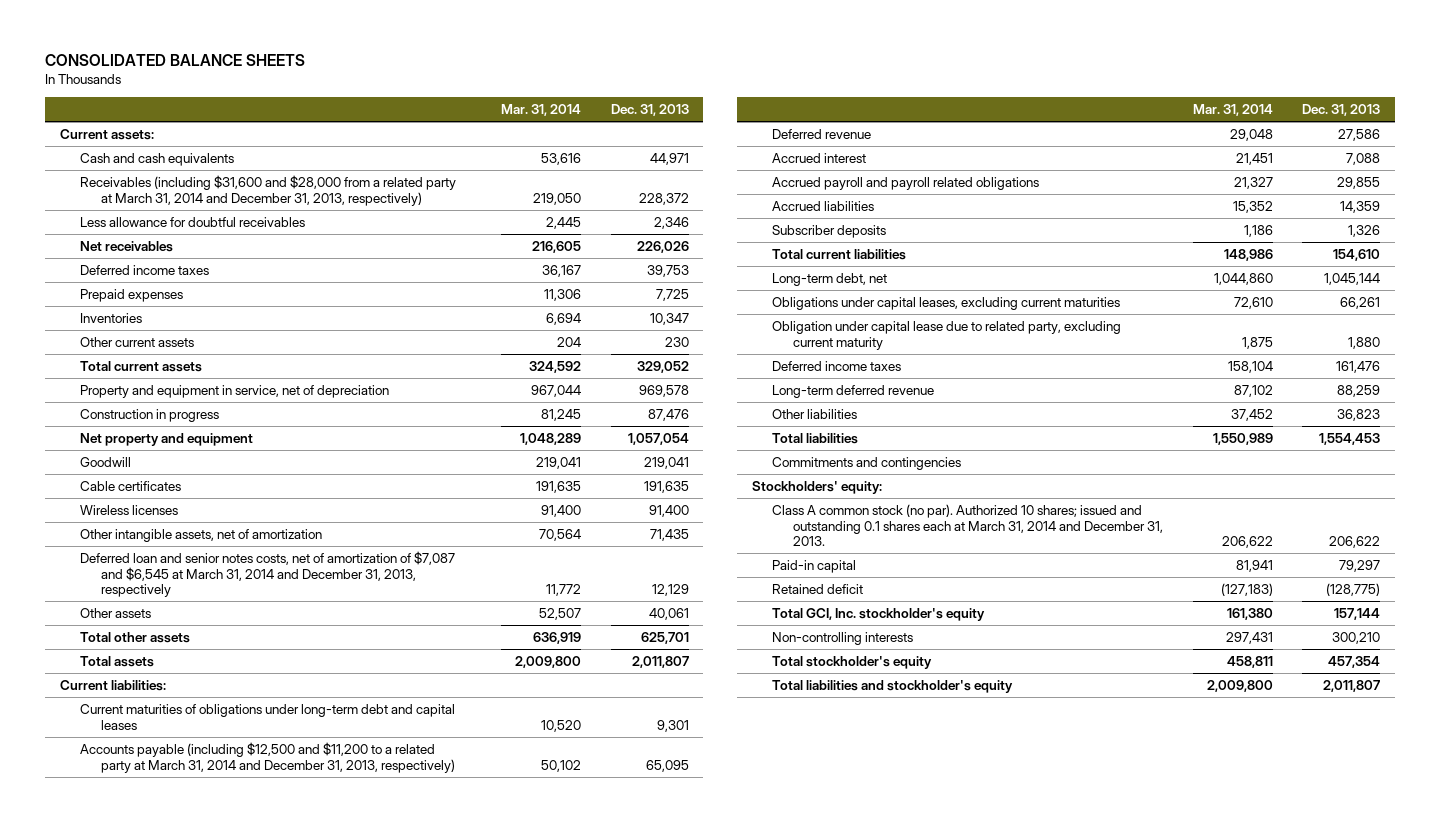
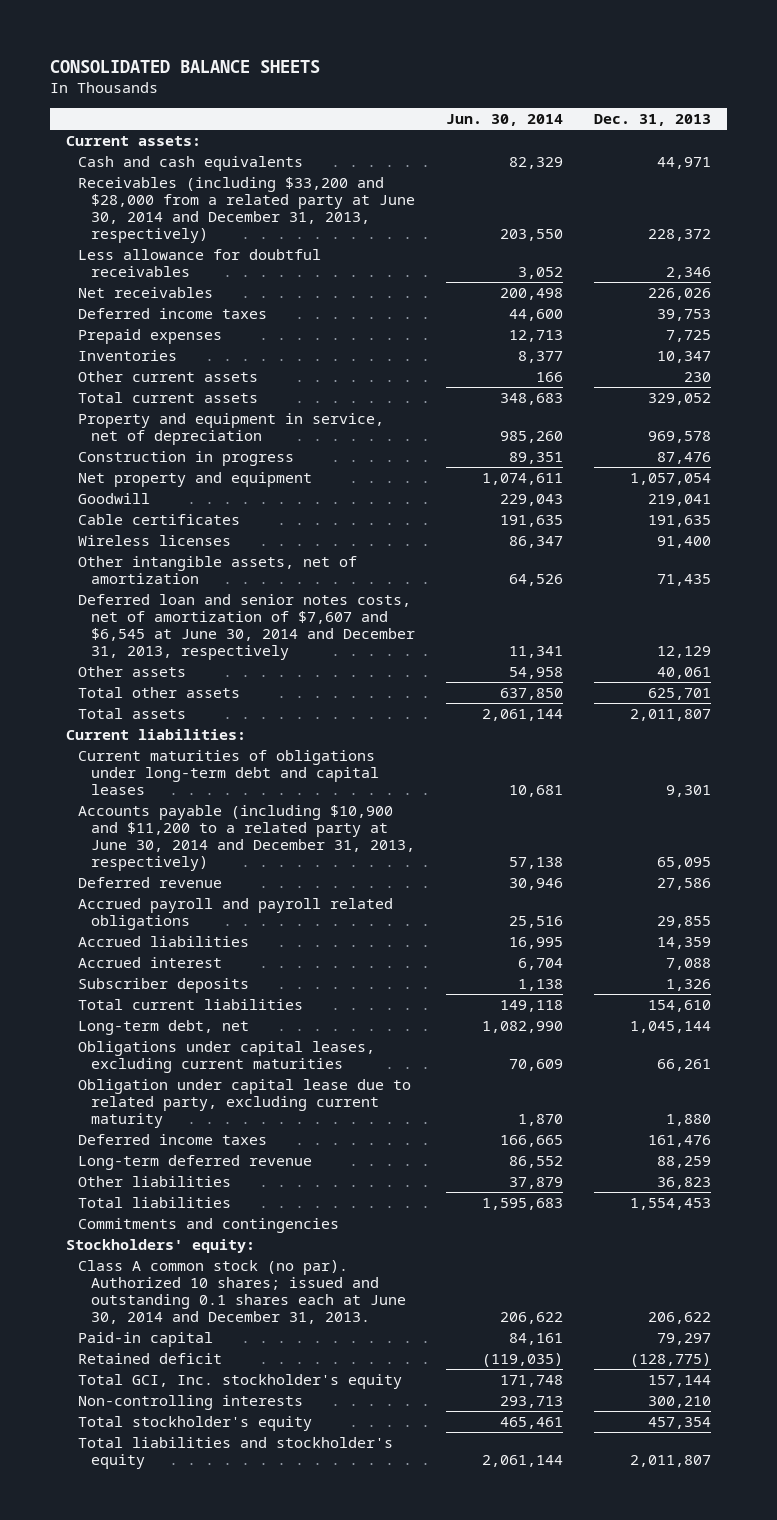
- | Mar. 31, 2014 | Dec. 31, 2013
+ | Jun. 30, 2014 | Dec. 31, 2013
- Receivables (including $31,600 and $28,000 from a related party at March 31, 2014 and December 31, 2013, respectively) | 219,050 | 228,372
+ Receivables (including $33,200 and $28,000 from a related party at June 30, 2014 and December 31, 2013, respectively) | 203,550 | 228,372
- Deferred loan and senior notes costs, net of amortization of $7,087 and $6,545 at March 31, 2014 and December 31, 2013, respectively | 11,772 | 12,129
+ Deferred loan and senior notes costs, net of amortization of $7,607 and $6,545 at June 30, 2014 and December 31, 2013, respectively | 11,341 | 12,129
- Accounts payable (including $12,500 and $11,200 to a related party at March 31, 2014 and December 31, 2013, respectively) | 50,102 | 65,095
+ Accounts payable (including $10,900 and $11,200 to a related party at June 30, 2014 and December 31, 2013, respectively) | 57,138 | 65,095
moved down: Accrued interest | 6,704 | 7,088
- Class A common stock (no par). Authorized 10 shares; issued and outstanding 0.1 shares each at March 31, 2014 and December 31, 2013. | 206,622 | 206,622
+ Class A common stock (no par). Authorized 10 shares; issued and outstanding 0.1 shares each at June 30, 2014 and December 31, 2013. | 206,622 | 206,622

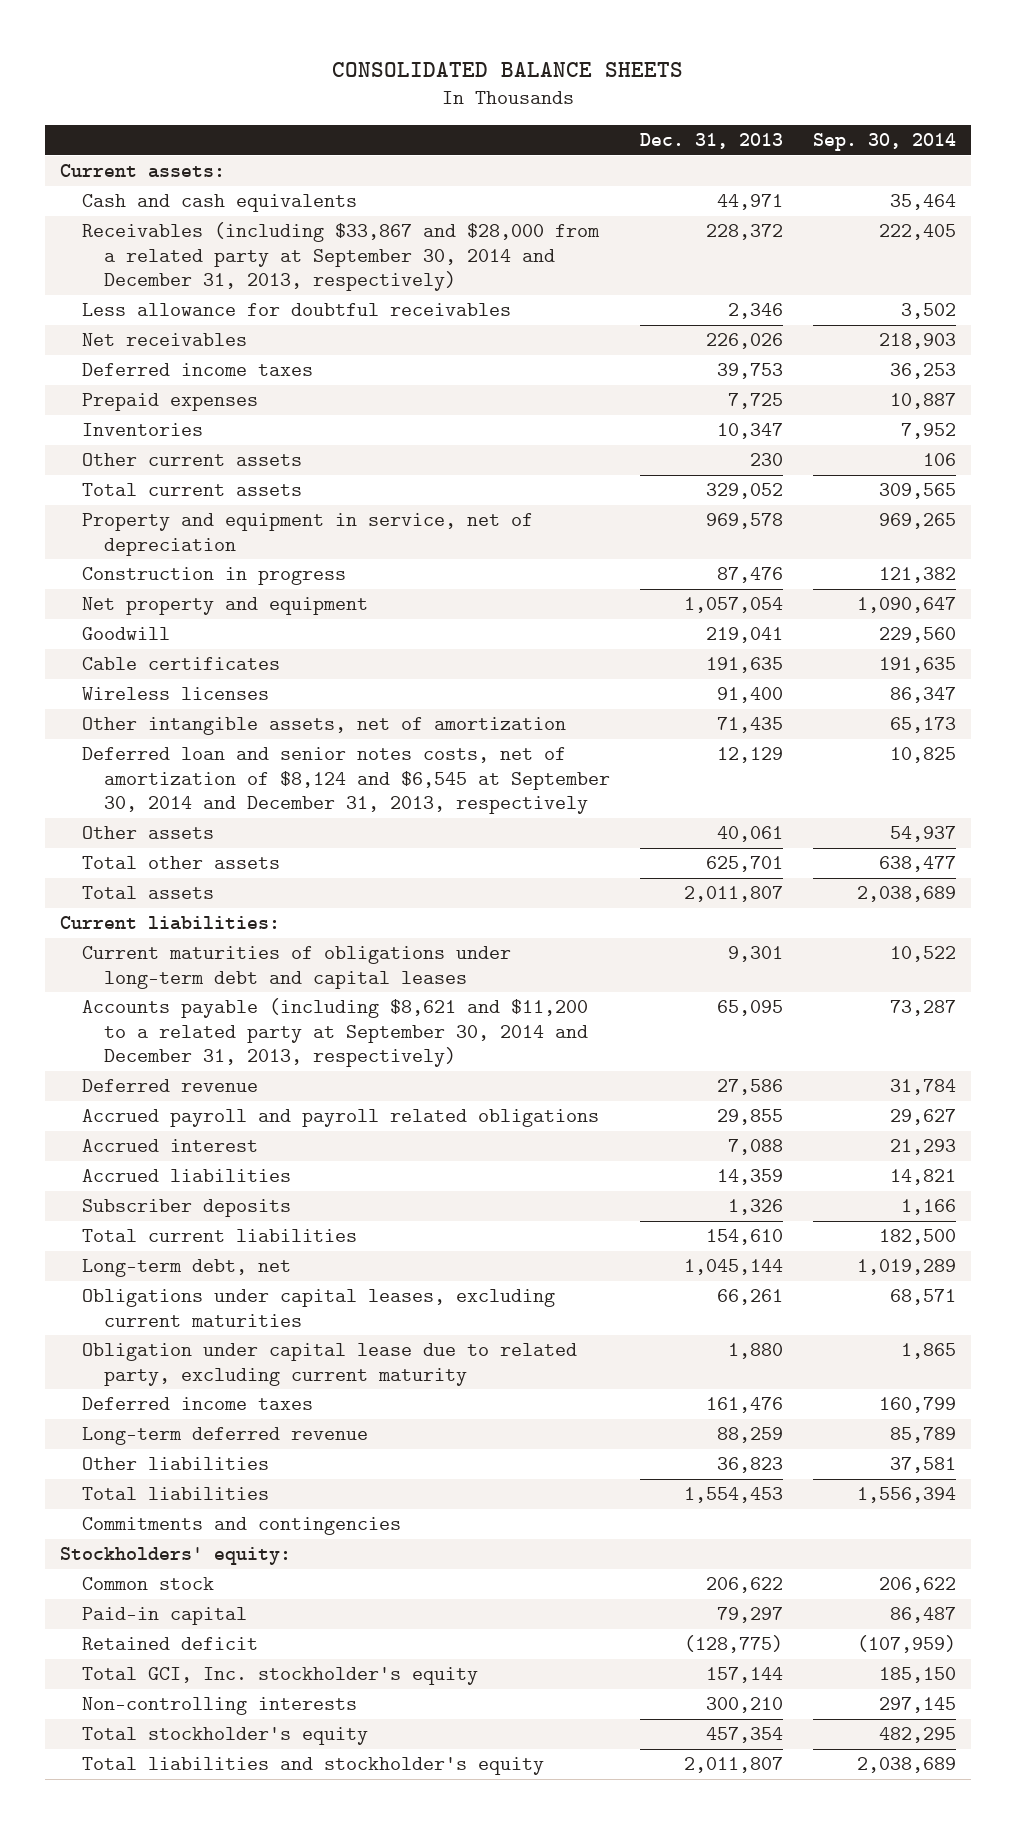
- | Jun. 30, 2014 | Dec. 31, 2013
+ | Dec. 31, 2013 | Sep. 30, 2014
- Receivables (including $33,200 and $28,000 from a related party at June 30, 2014 and December 31, 2013, respectively) | 203,550 | 228,372
+ Receivables (including $33,867 and $28,000 from a related party at September 30, 2014 and December 31, 2013, respectively) | 228,372 | 222,405
- Deferred loan and senior notes costs, net of amortization of $7,607 and $6,545 at June 30, 2014 and December 31, 2013, respectively | 11,341 | 12,129
+ Deferred loan and senior notes costs, net of amortization of $8,124 and $6,545 at September 30, 2014 and December 31, 2013, respectively | 12,129 | 10,825
- Accounts payable (including $10,900 and $11,200 to a related party at June 30, 2014 and December 31, 2013, respectively) | 57,138 | 65,095
+ Accounts payable (including $8,621 and $11,200 to a related party at September 30, 2014 and December 31, 2013, respectively) | 65,095 | 73,287
moved down: Accrued liabilities | 14,359 | 14,821
- Class A common stock (no par). Authorized 10 shares; issued and outstanding 0.1 shares each at June 30, 2014 and December 31, 2013. | 206,622 | 206,622
+ Common stock | 206,622 | 206,622

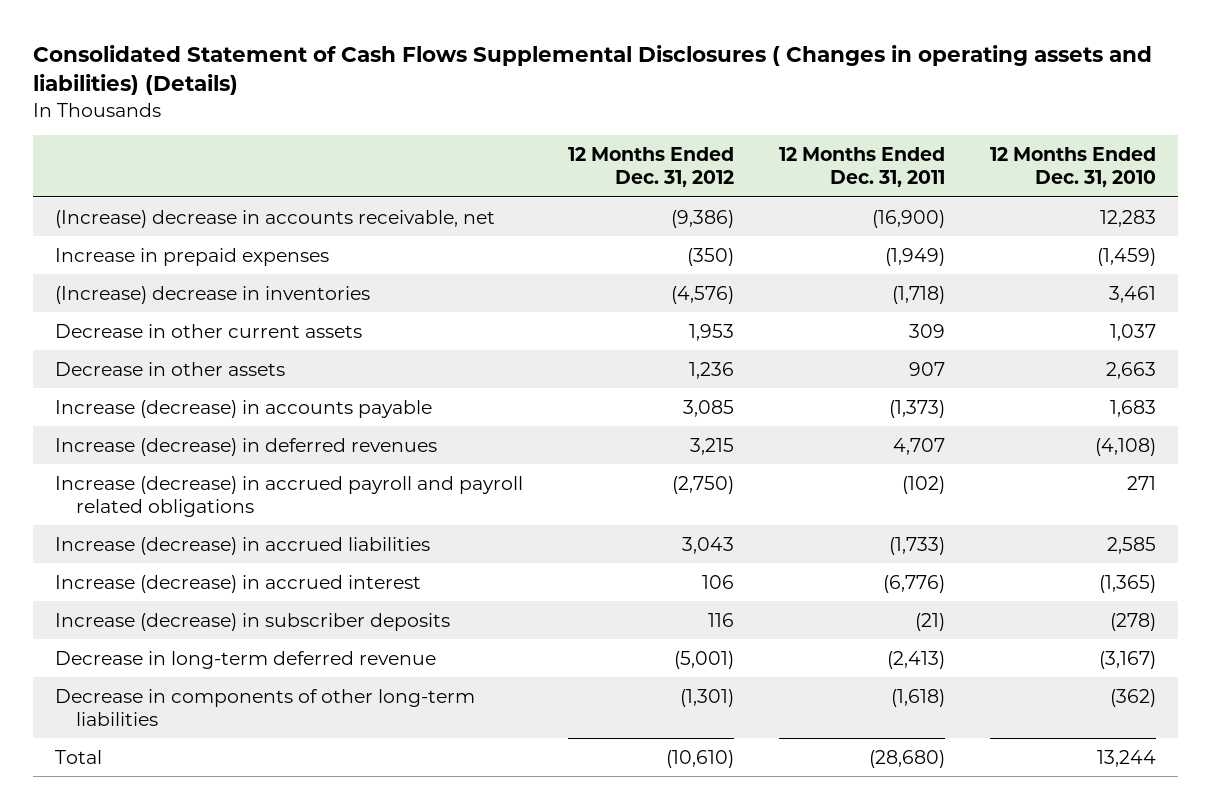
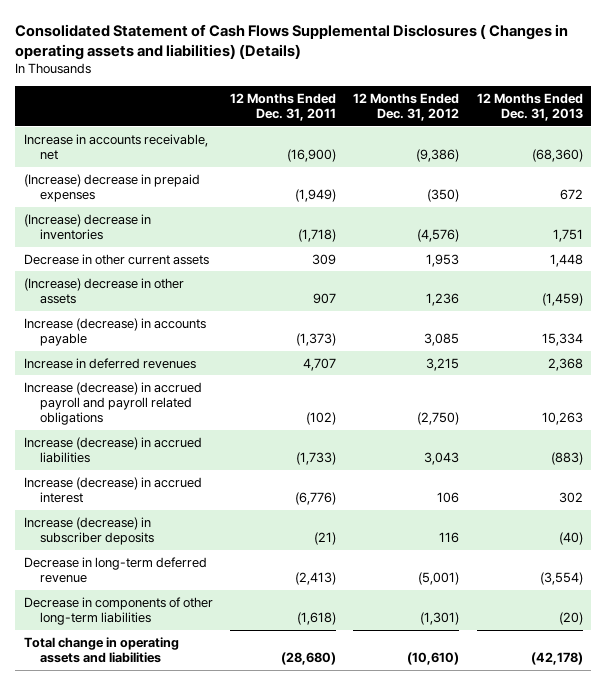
- | 12 Months Ended Dec. 31, 2012 | 12 Months Ended Dec. 31, 2011 | 12 Months Ended Dec. 31, 2010
+ | 12 Months Ended Dec. 31, 2011 | 12 Months Ended Dec. 31, 2012 | 12 Months Ended Dec. 31, 2013
- (Increase) decrease in accounts receivable, net | (9,386) | (16,900) | 12,283
- Increase in prepaid expenses | (350) | (1,949) | (1,459)
+ Increase in accounts receivable, net | (16,900) | (9,386) | (68,360)
+ (Increase) decrease in prepaid expenses | (1,949) | (350) | 672
- Decrease in other assets | 1,236 | 907 | 2,663
+ (Increase) decrease in other assets | 907 | 1,236 | (1,459)
- Increase (decrease) in deferred revenues | 3,215 | 4,707 | (4,108)
+ Increase in deferred revenues | 4,707 | 3,215 | 2,368
- Total | (10,610) | (28,680) | 13,244
+ Total change in operating assets and liabilities | (28,680) | (10,610) | (42,178)

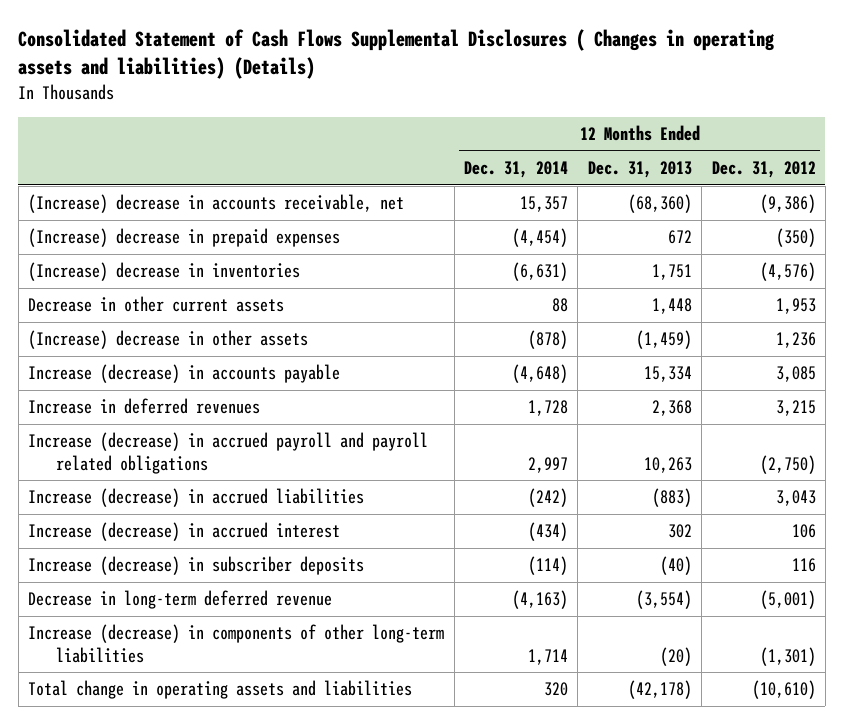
- | 12 Months Ended Dec. 31, 2011 | 12 Months Ended Dec. 31, 2012 | 12 Months Ended Dec. 31, 2013
+ | 12 Months Ended Dec. 31, 2014 | 12 Months Ended Dec. 31, 2013 | 12 Months Ended Dec. 31, 2012
- Increase in accounts receivable, net | (16,900) | (9,386) | (68,360)
+ (Increase) decrease in accounts receivable, net | 15,357 | (68,360) | (9,386)
- Decrease in components of other long-term liabilities | (1,618) | (1,301) | (20)
+ Increase (decrease) in components of other long-term liabilities | 1,714 | (20) | (1,301)

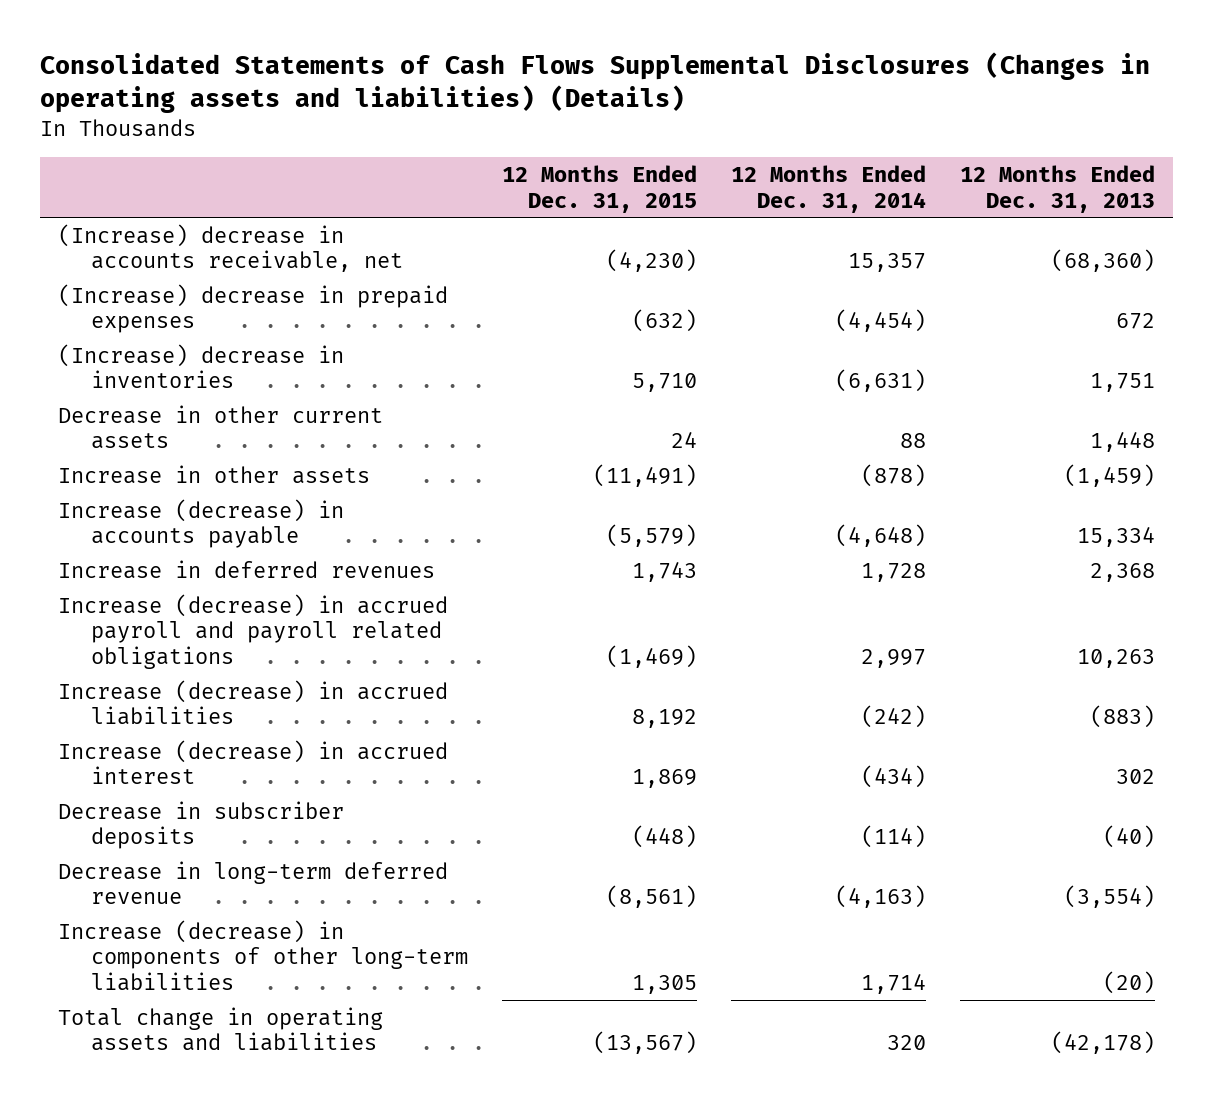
- Consolidated Statement of Cash Flows Supplemental Disclosures ( Changes in operating assets and liabilities) (Details)
+ Consolidated Statements of Cash Flows Supplemental Disclosures (Changes in operating assets and liabilities) (Details)
- | 12 Months Ended Dec. 31, 2014 | 12 Months Ended Dec. 31, 2013 | 12 Months Ended Dec. 31, 2012
+ | 12 Months Ended Dec. 31, 2015 | 12 Months Ended Dec. 31, 2014 | 12 Months Ended Dec. 31, 2013
- (Increase) decrease in other assets | (878) | (1,459) | 1,236
+ Increase in other assets | (11,491) | (878) | (1,459)
- Increase (decrease) in subscriber deposits | (114) | (40) | 116
+ Decrease in subscriber deposits | (448) | (114) | (40)

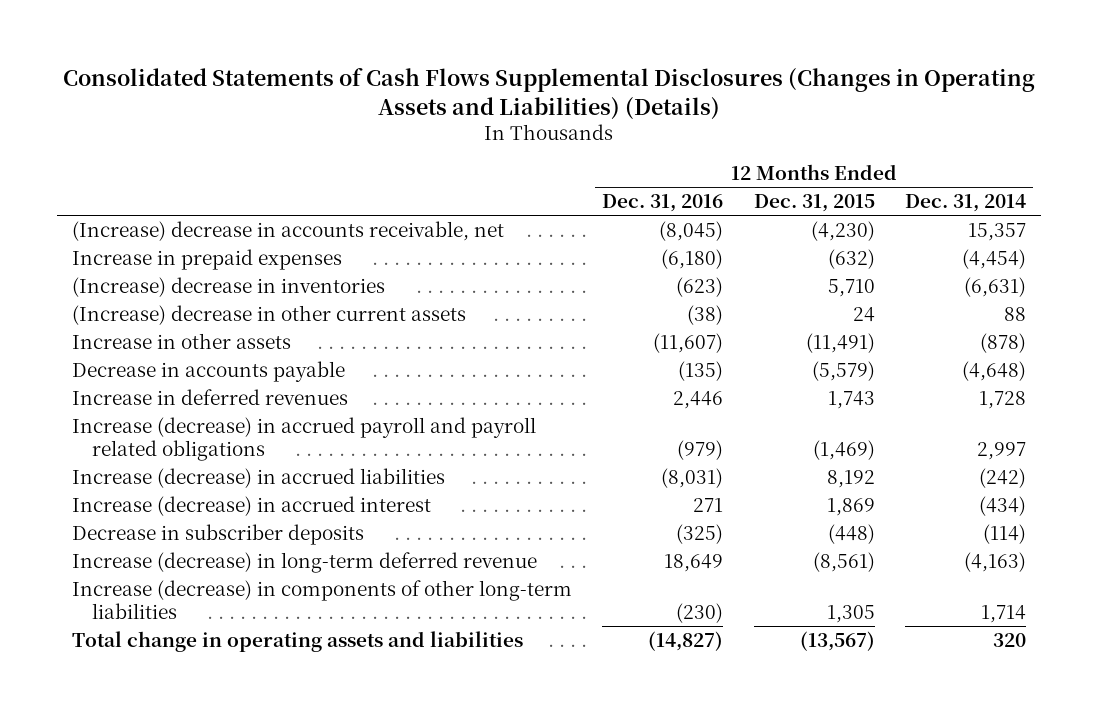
- Consolidated Statements of Cash Flows Supplemental Disclosures (Changes in operating assets and liabilities) (Details)
+ Consolidated Statements of Cash Flows Supplemental Disclosures (Changes in Operating Assets and Liabilities) (Details)
- | 12 Months Ended Dec. 31, 2015 | 12 Months Ended Dec. 31, 2014 | 12 Months Ended Dec. 31, 2013
+ | 12 Months Ended Dec. 31, 2016 | 12 Months Ended Dec. 31, 2015 | 12 Months Ended Dec. 31, 2014
- (Increase) decrease in prepaid expenses | (632) | (4,454) | 672
+ Increase in prepaid expenses | (6,180) | (632) | (4,454)
- Decrease in other current assets | 24 | 88 | 1,448
+ (Increase) decrease in other current assets | (38) | 24 | 88
- Increase (decrease) in accounts payable | (5,579) | (4,648) | 15,334
+ Decrease in accounts payable | (135) | (5,579) | (4,648)
- Decrease in long-term deferred revenue | (8,561) | (4,163) | (3,554)
+ Increase (decrease) in long-term deferred revenue | 18,649 | (8,561) | (4,163)

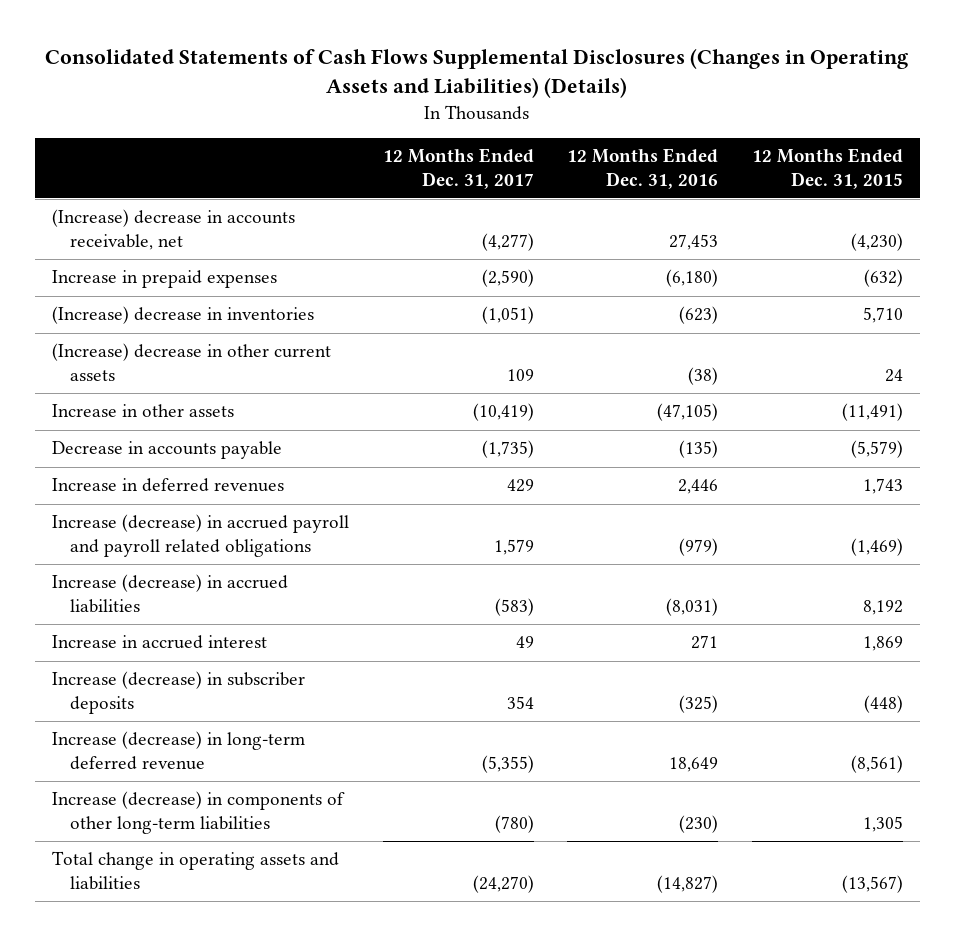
- | 12 Months Ended Dec. 31, 2016 | 12 Months Ended Dec. 31, 2015 | 12 Months Ended Dec. 31, 2014
+ | 12 Months Ended Dec. 31, 2017 | 12 Months Ended Dec. 31, 2016 | 12 Months Ended Dec. 31, 2015
- (Increase) decrease in accounts receivable, net | (8,045) | (4,230) | 15,357
+ (Increase) decrease in accounts receivable, net | (4,277) | 27,453 | (4,230)
- Increase in other assets | (11,607) | (11,491) | (878)
+ Increase in other assets | (10,419) | (47,105) | (11,491)
- Increase (decrease) in accrued interest | 271 | 1,869 | (434)
- Decrease in subscriber deposits | (325) | (448) | (114)
+ Increase in accrued interest | 49 | 271 | 1,869
+ Increase (decrease) in subscriber deposits | 354 | (325) | (448)

